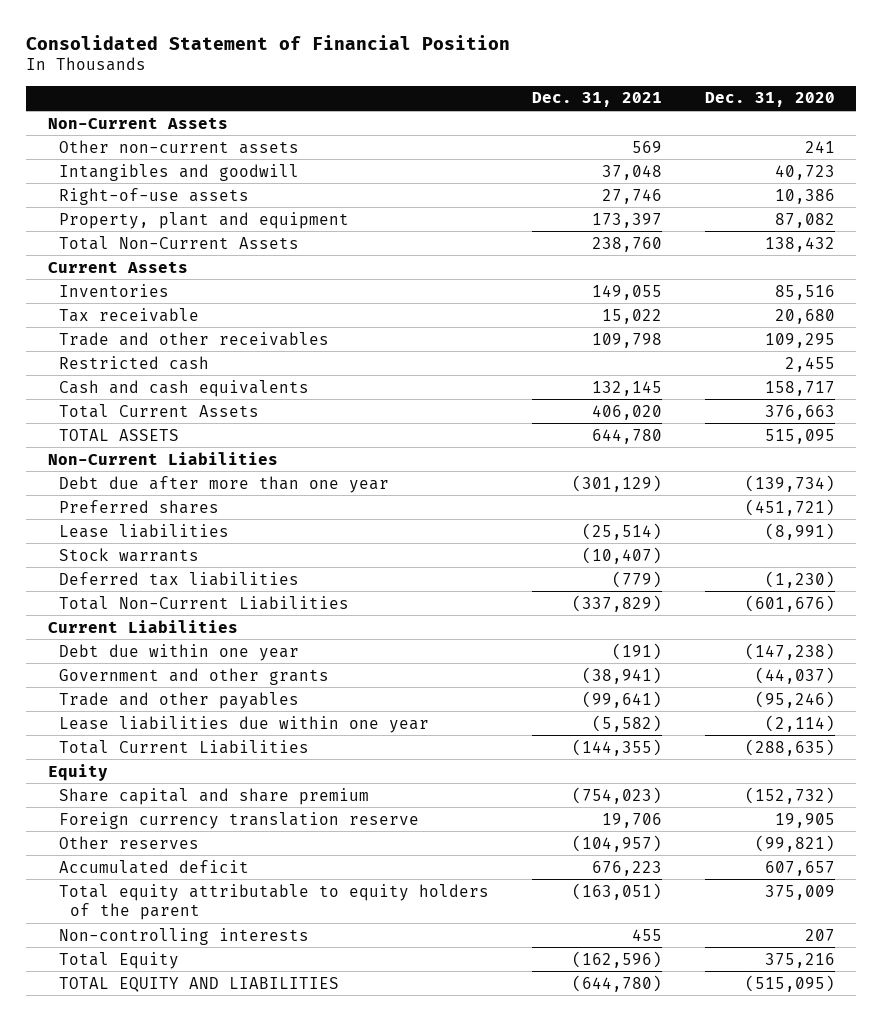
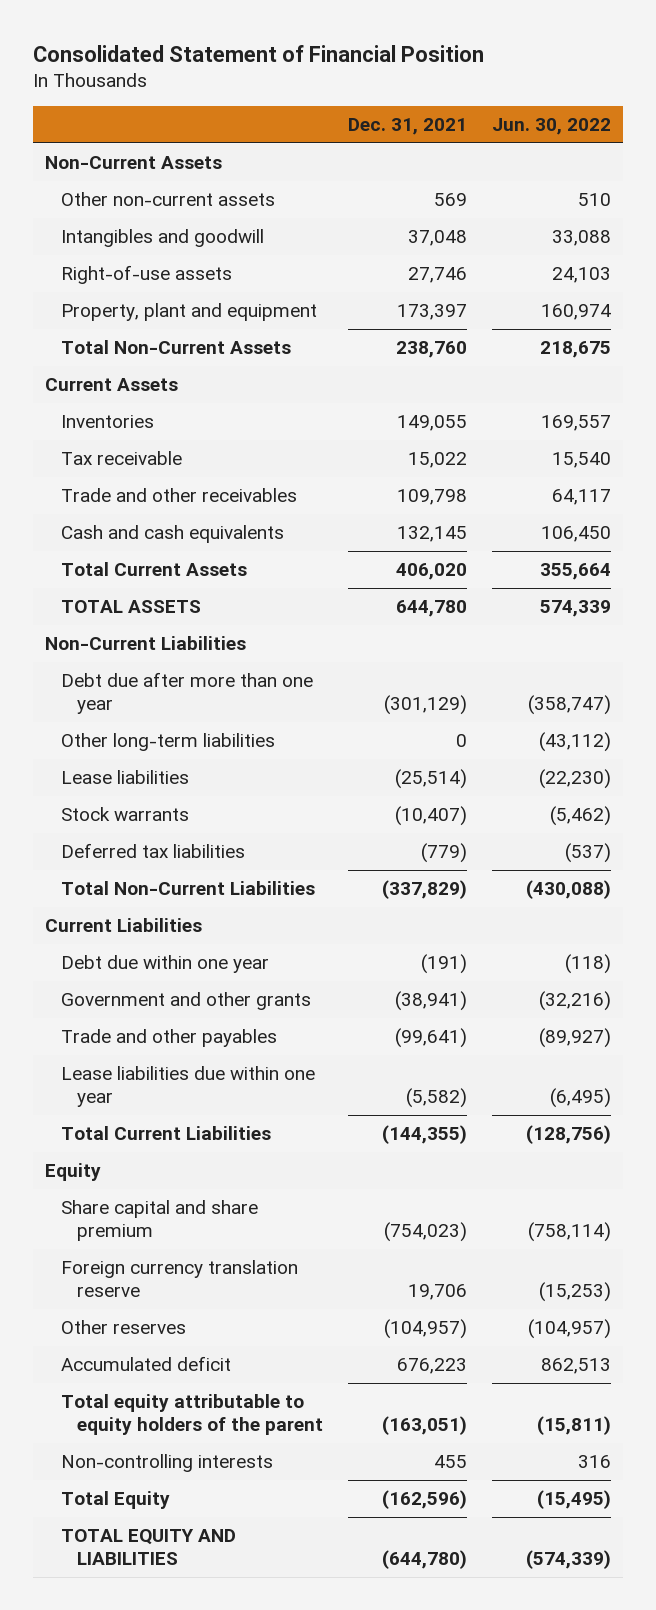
- | Dec. 31, 2021 | Dec. 31, 2020
+ | Dec. 31, 2021 | Jun. 30, 2022
- Restricted cash | | 2,455
- Preferred shares | | (451,721)
+ Other long-term liabilities | 0 | (43,112)

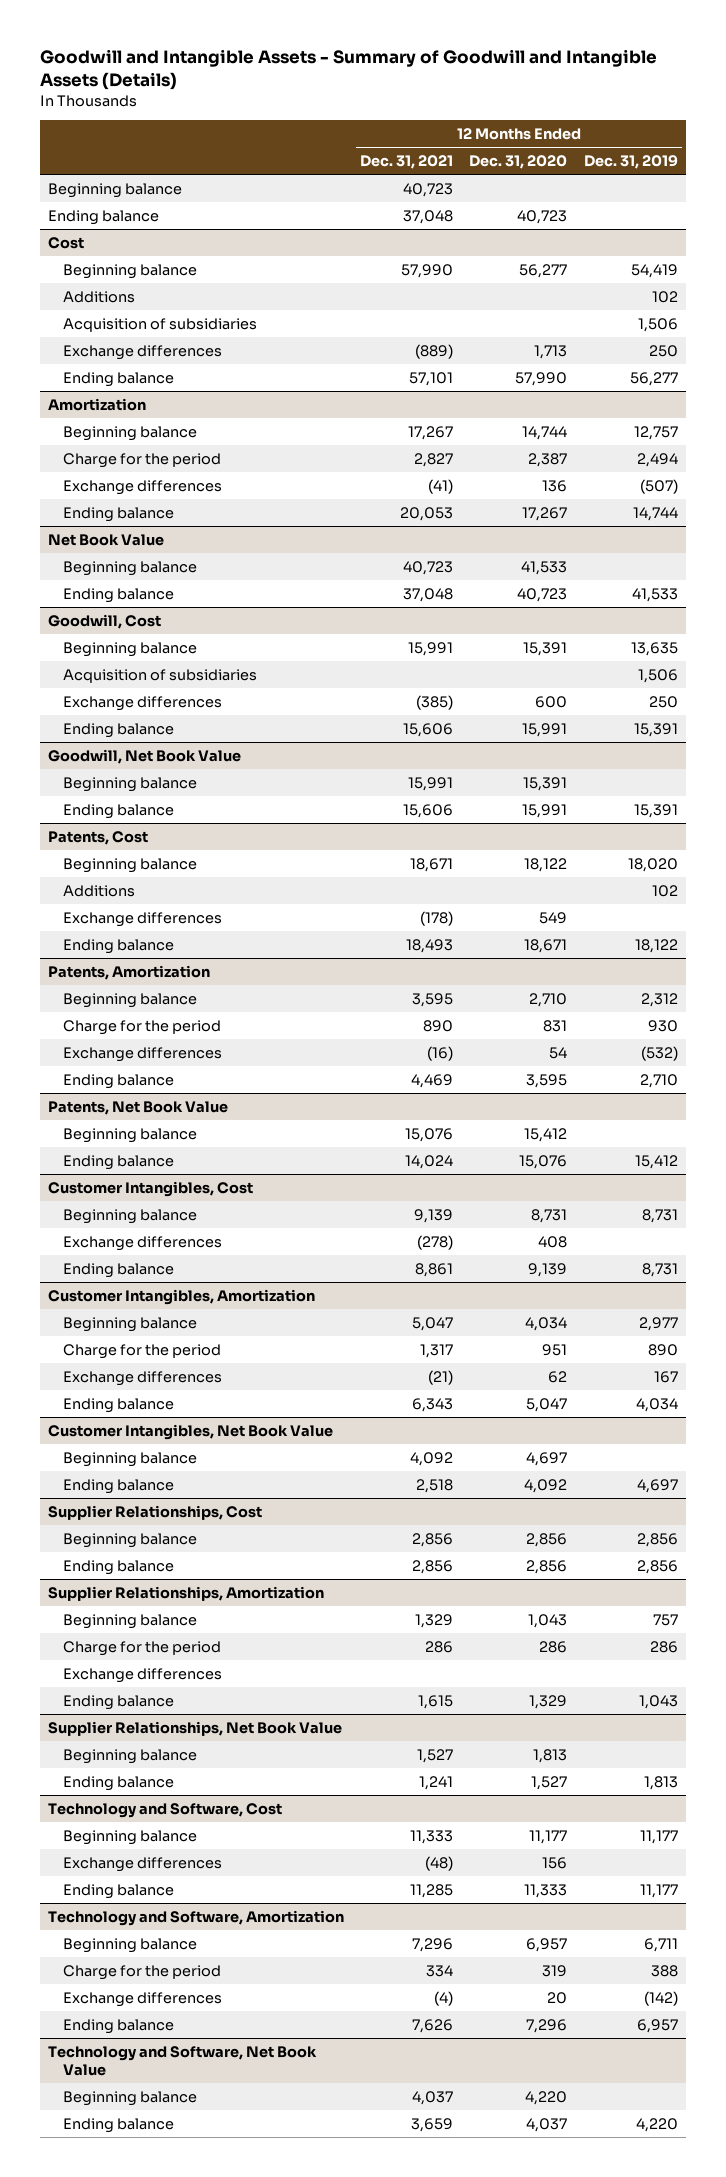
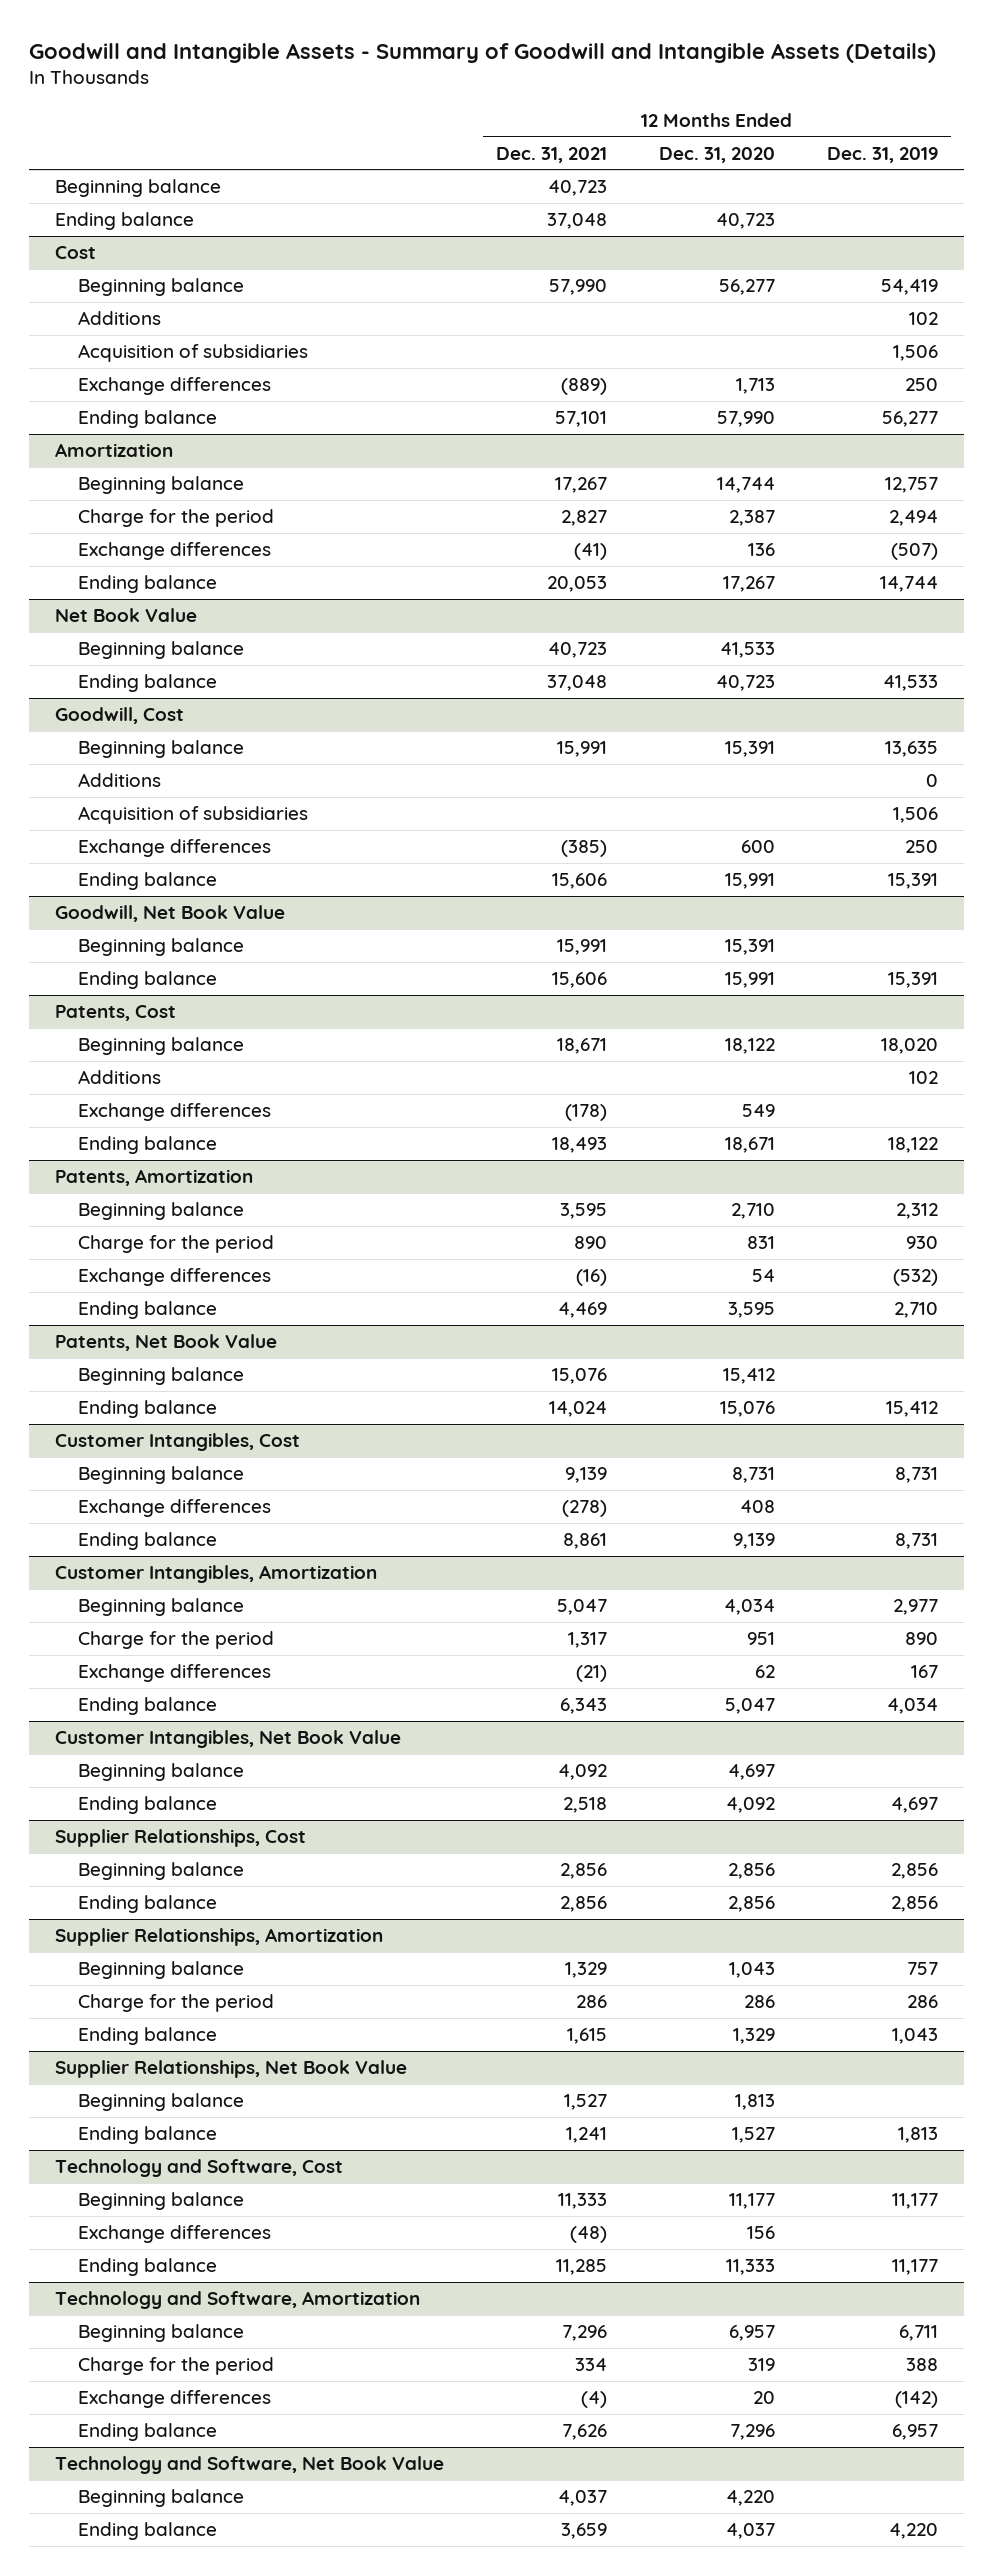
@ Goodwill, Cost
+ Additions | | | 0
@ Supplier Relationships, Amortization
- Exchange differences

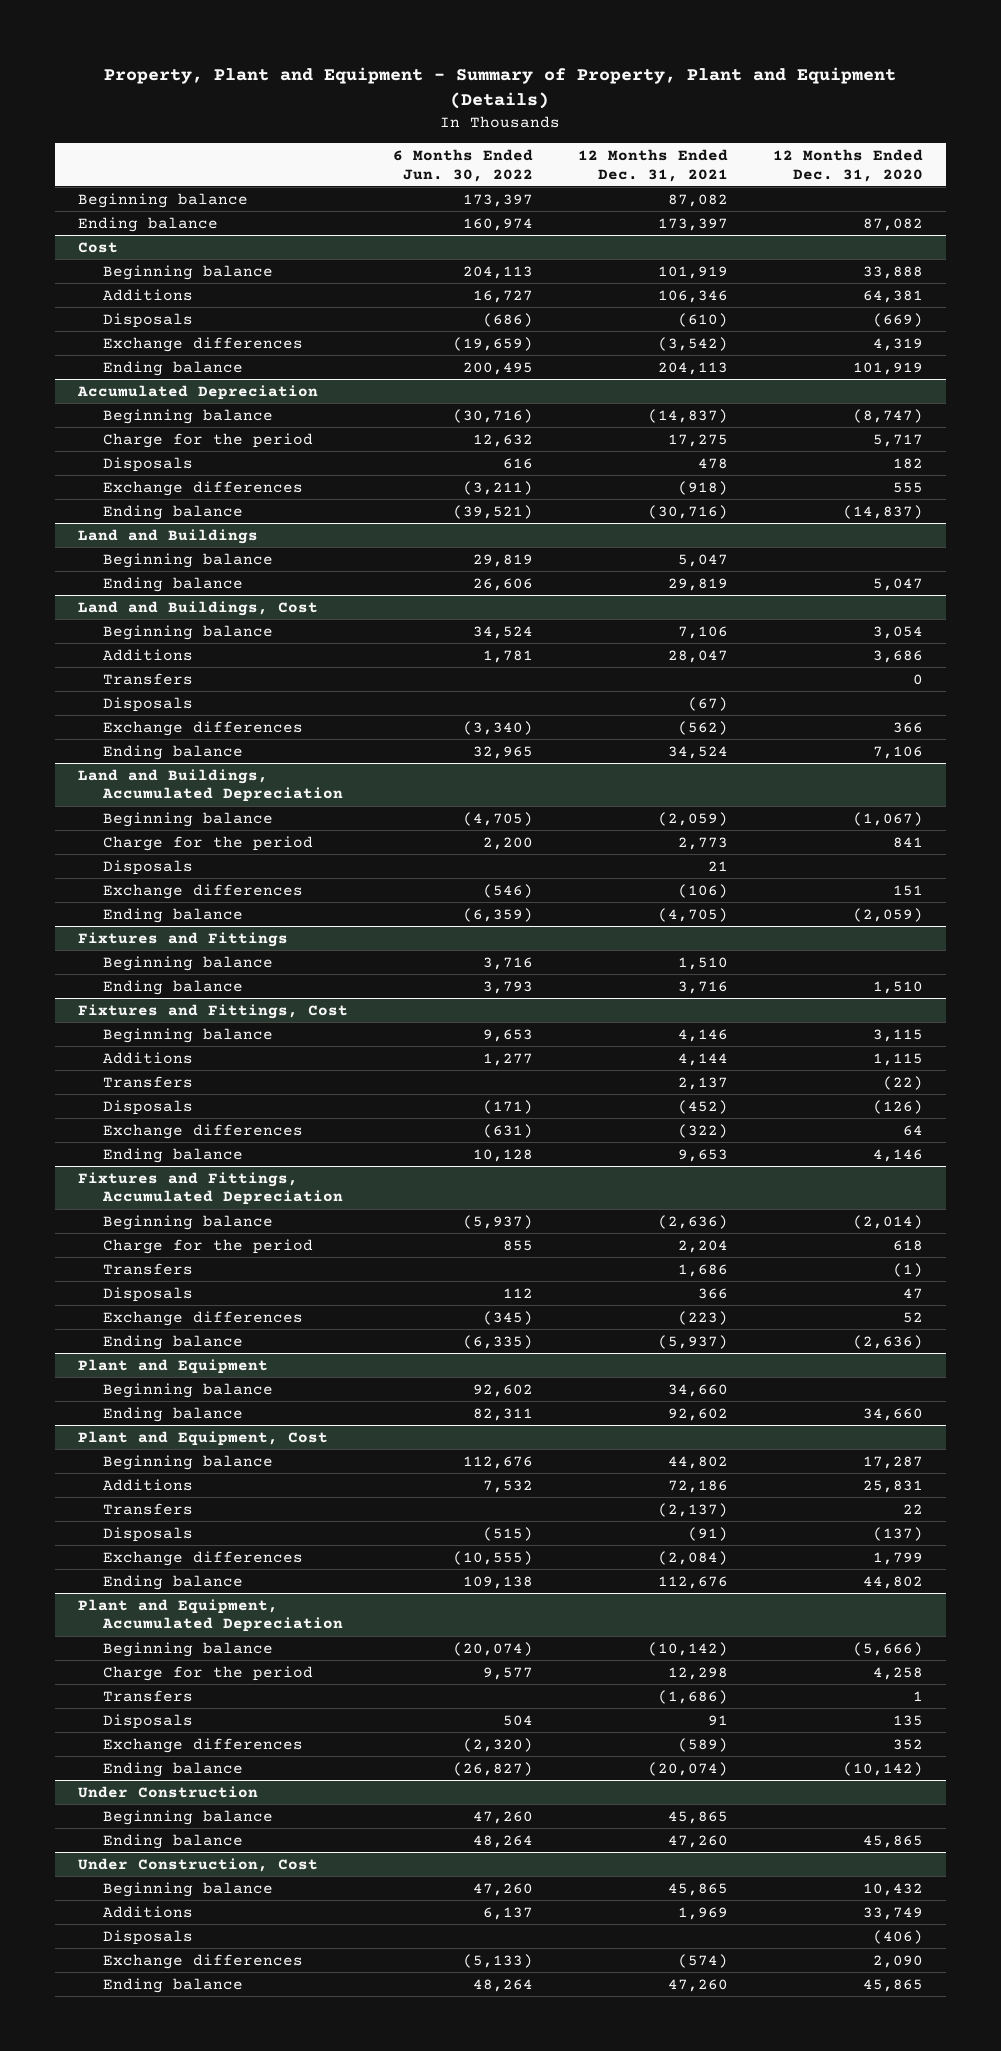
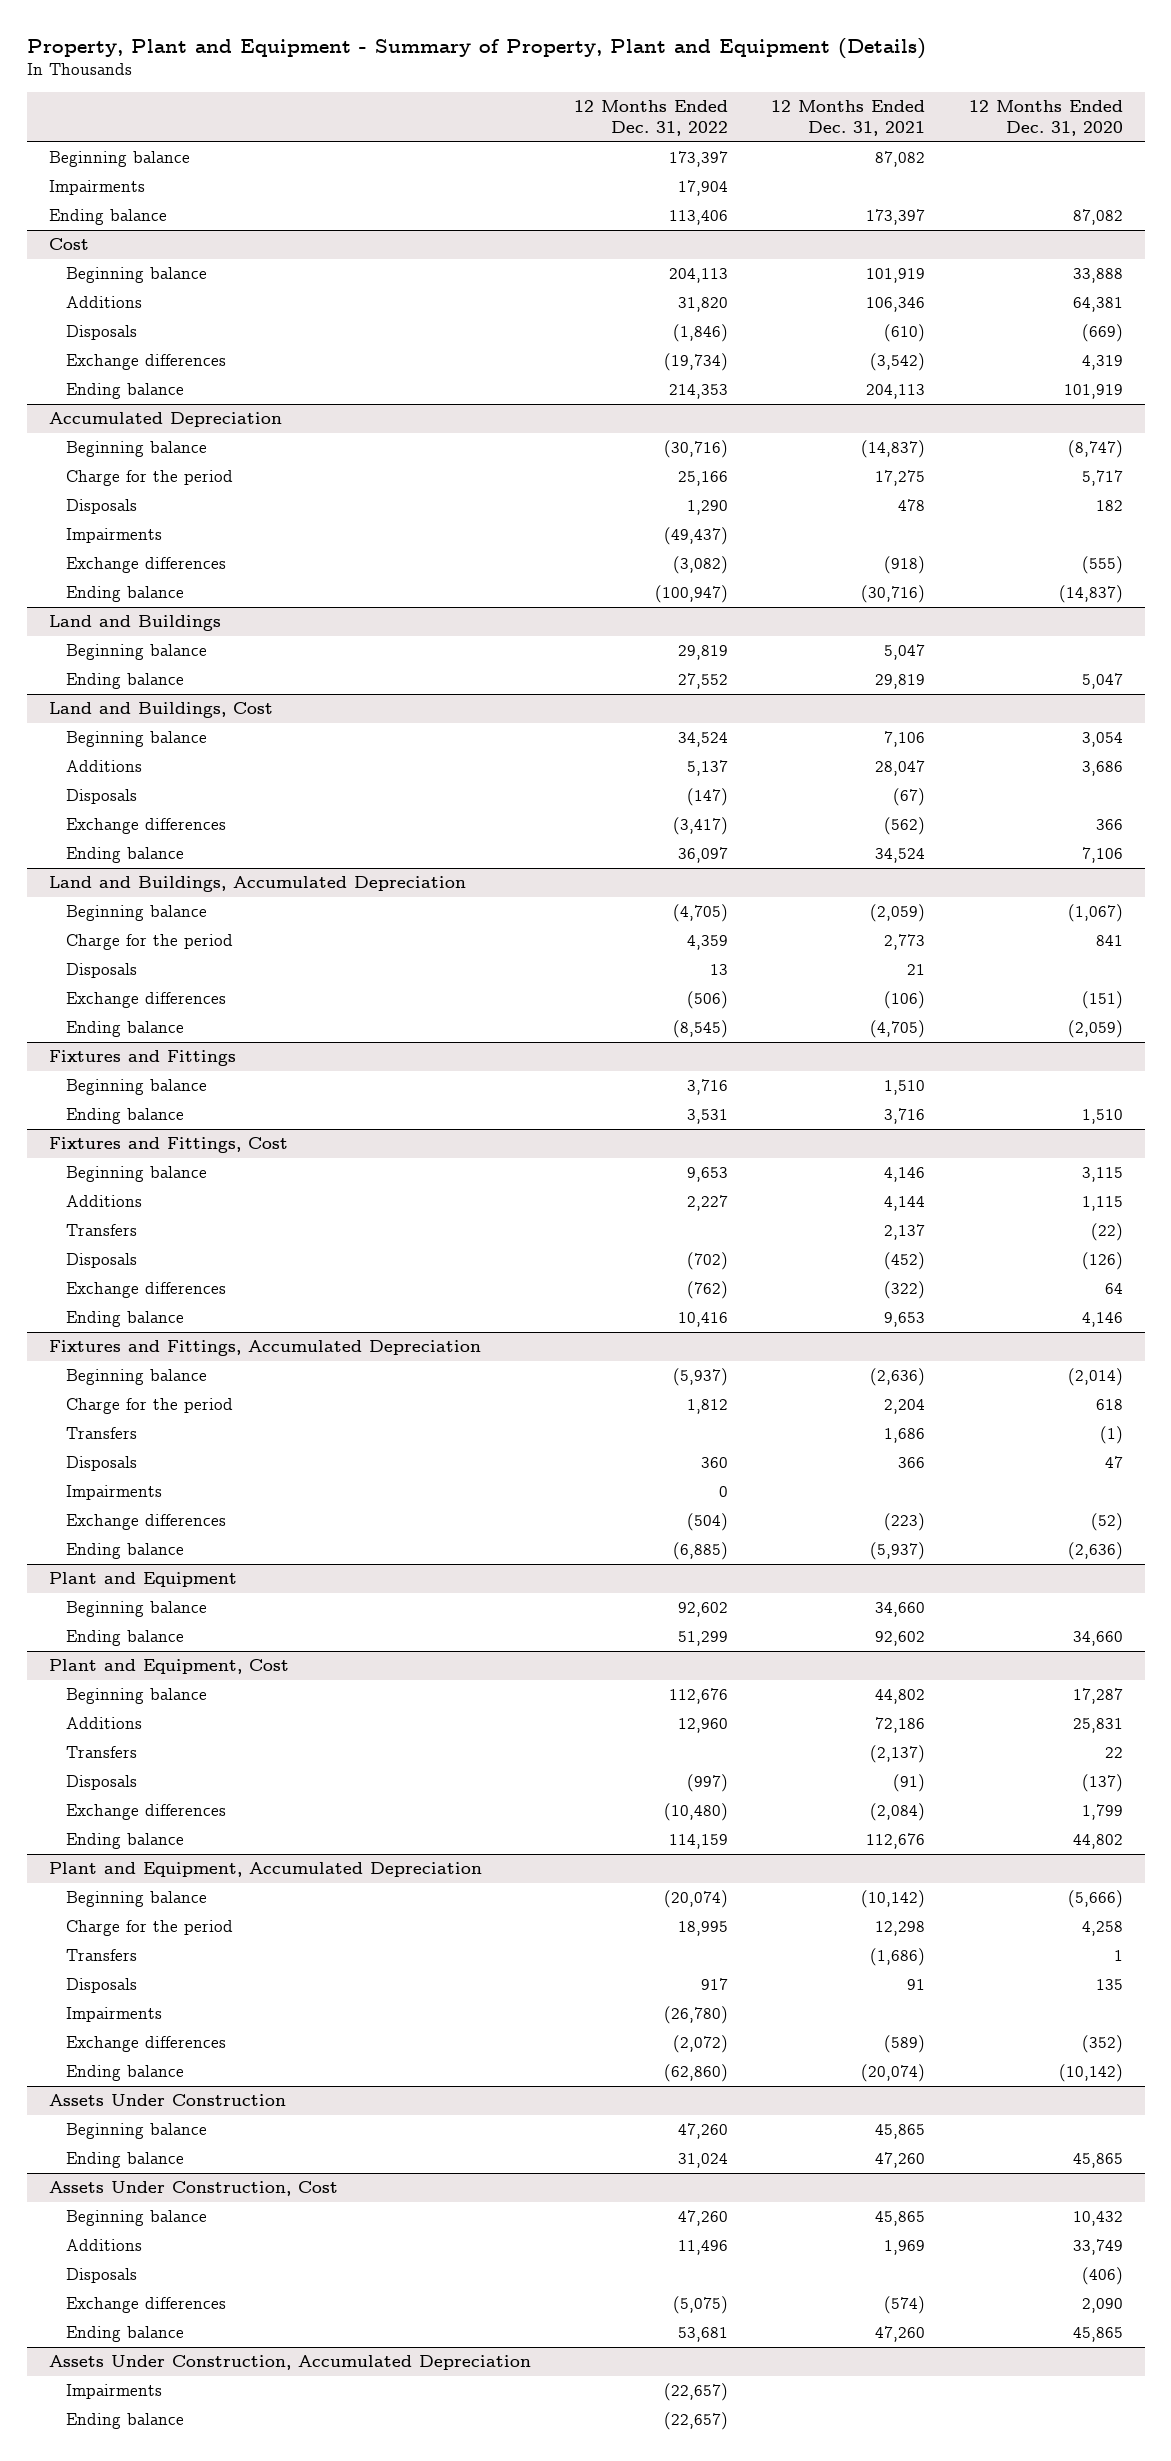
- | 6 Months Ended Jun. 30, 2022 | 12 Months Ended Dec. 31, 2021 | 12 Months Ended Dec. 31, 2020
+ | 12 Months Ended Dec. 31, 2022 | 12 Months Ended Dec. 31, 2021 | 12 Months Ended Dec. 31, 2020
+ Impairments | 17,904 | |
@ Accumulated Depreciation
- Exchange differences | (3,211) | (918) | 555
+ Impairments | (49,437) | |
+ Exchange differences | (3,082) | (918) | (555)
@ Land and Buildings, Cost
- Transfers | | | 0
@ Land and Buildings, Accumulated Depreciation
- Exchange differences | (546) | (106) | 151
+ Exchange differences | (506) | (106) | (151)
@ Fixtures and Fittings, Accumulated Depreciation
- Exchange differences | (345) | (223) | 52
+ Impairments | 0 | |
+ Exchange differences | (504) | (223) | (52)
@ Plant and Equipment, Accumulated Depreciation
- Exchange differences | (2,320) | (589) | 352
+ Impairments | (26,780) | |
+ Exchange differences | (2,072) | (589) | (352)
- Under Construction
+ Assets Under Construction
- Under Construction, Cost
+ Assets Under Construction, Cost
+ Assets Under Construction, Accumulated Depreciation
+ Impairments | (22,657) | |
+ Ending balance | (22,657) | |

